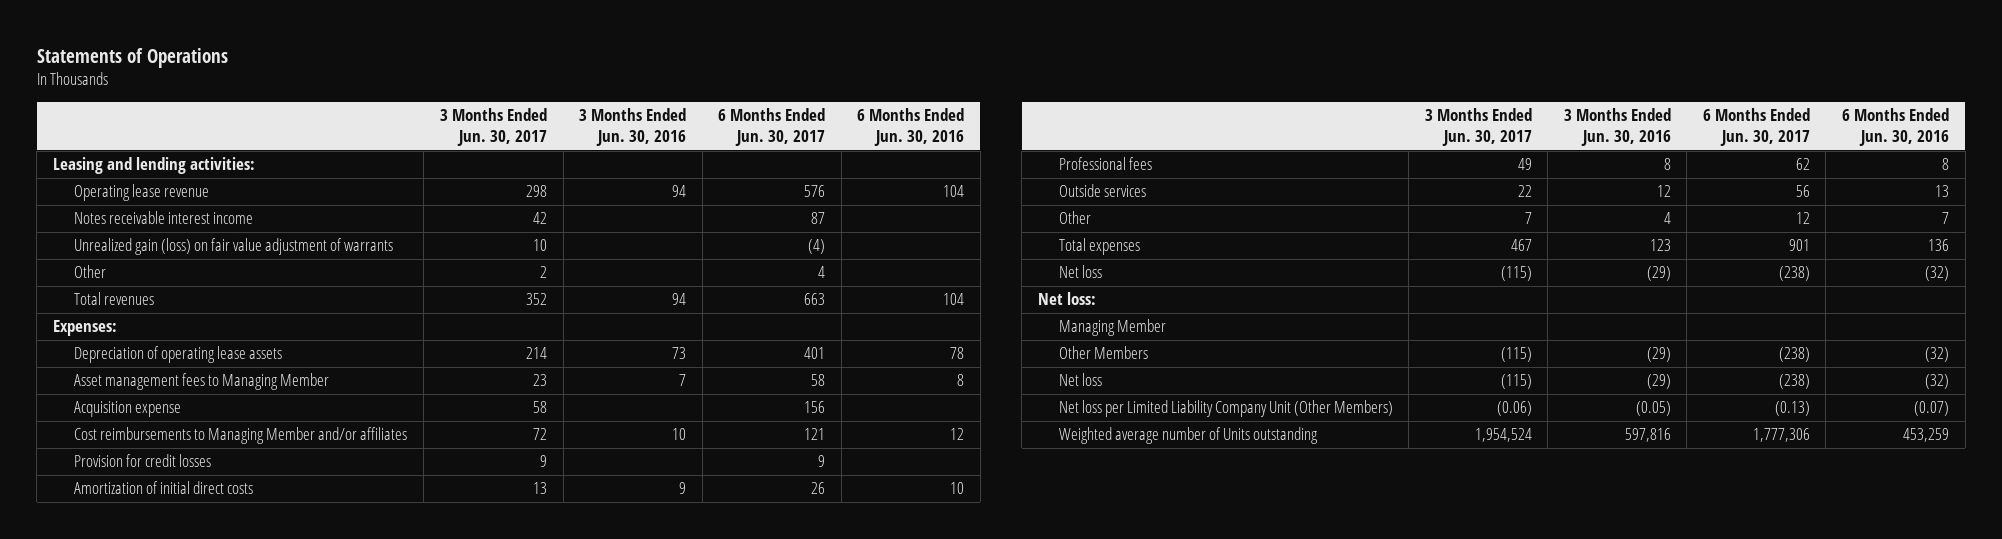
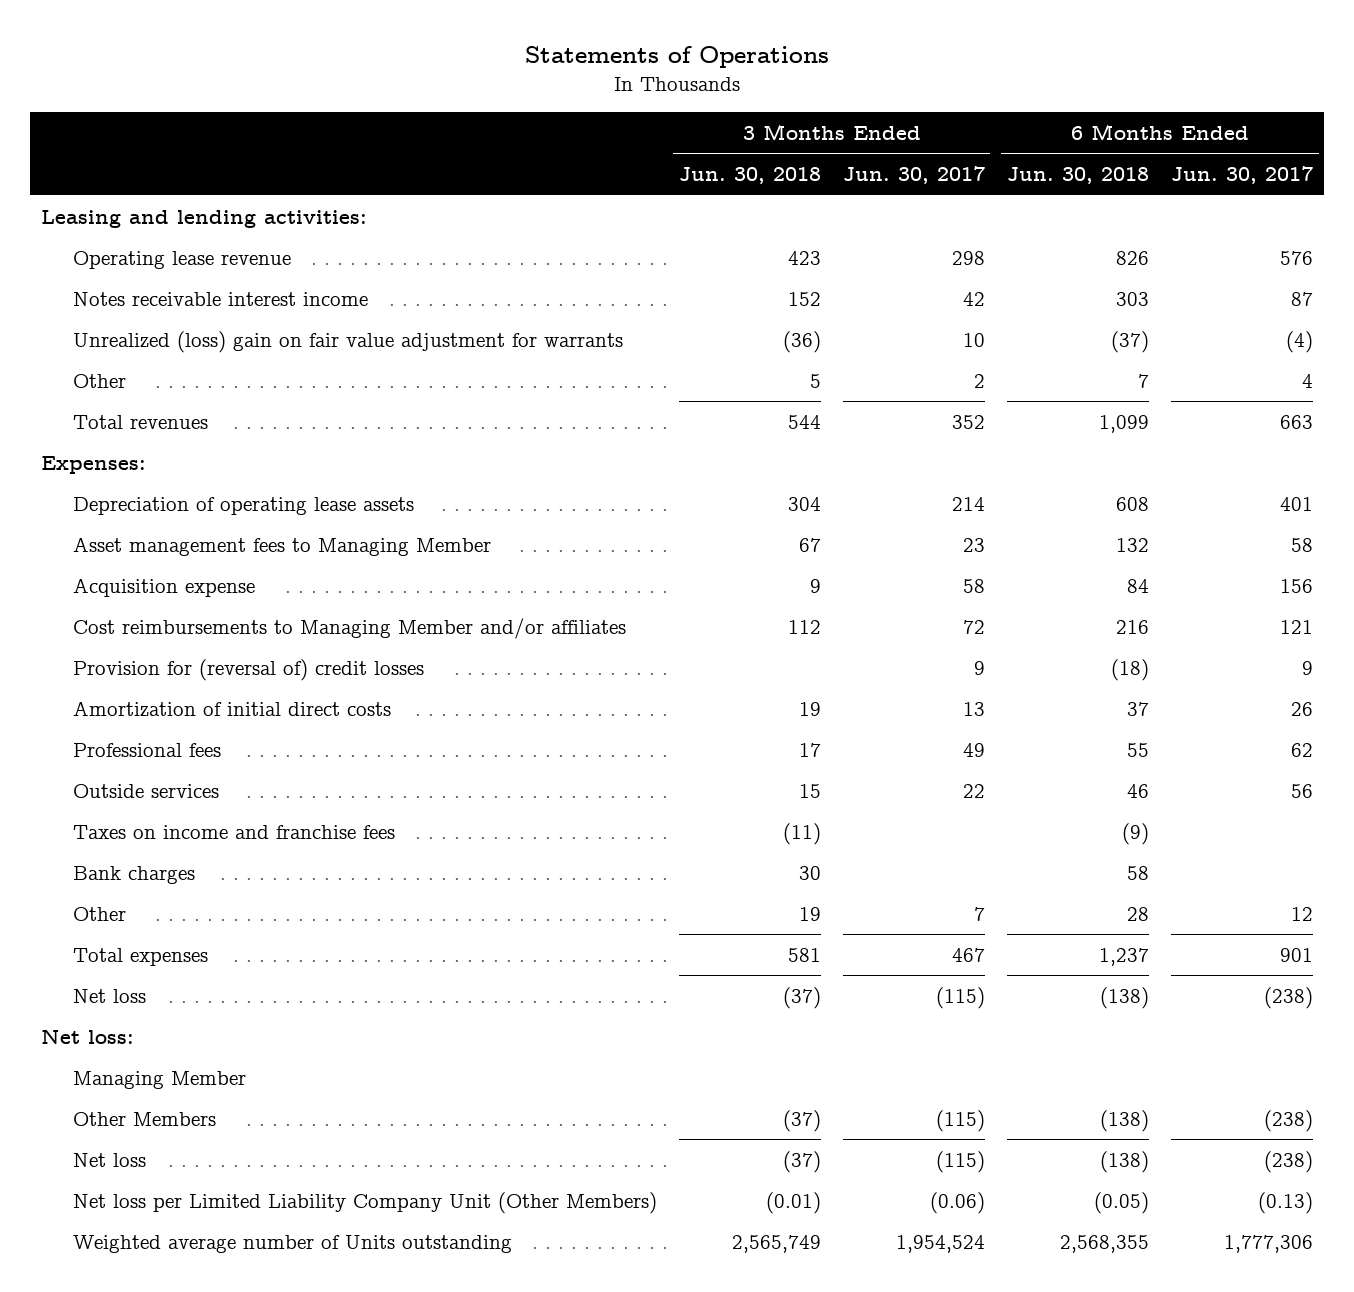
- | 3 Months Ended Jun. 30, 2017 | 3 Months Ended Jun. 30, 2016 | 6 Months Ended Jun. 30, 2017 | 6 Months Ended Jun. 30, 2016
+ | 3 Months Ended Jun. 30, 2018 | 3 Months Ended Jun. 30, 2017 | 6 Months Ended Jun. 30, 2018 | 6 Months Ended Jun. 30, 2017
- Unrealized gain (loss) on fair value adjustment of warrants | 10 | | (4) |
+ Unrealized (loss) gain on fair value adjustment for warrants | (36) | 10 | (37) | (4)
- Provision for credit losses | 9 | | 9 |
+ Provision for (reversal of) credit losses | | 9 | (18) | 9
+ Taxes on income and franchise fees | (11) | | (9) |
+ Bank charges | 30 | | 58 |

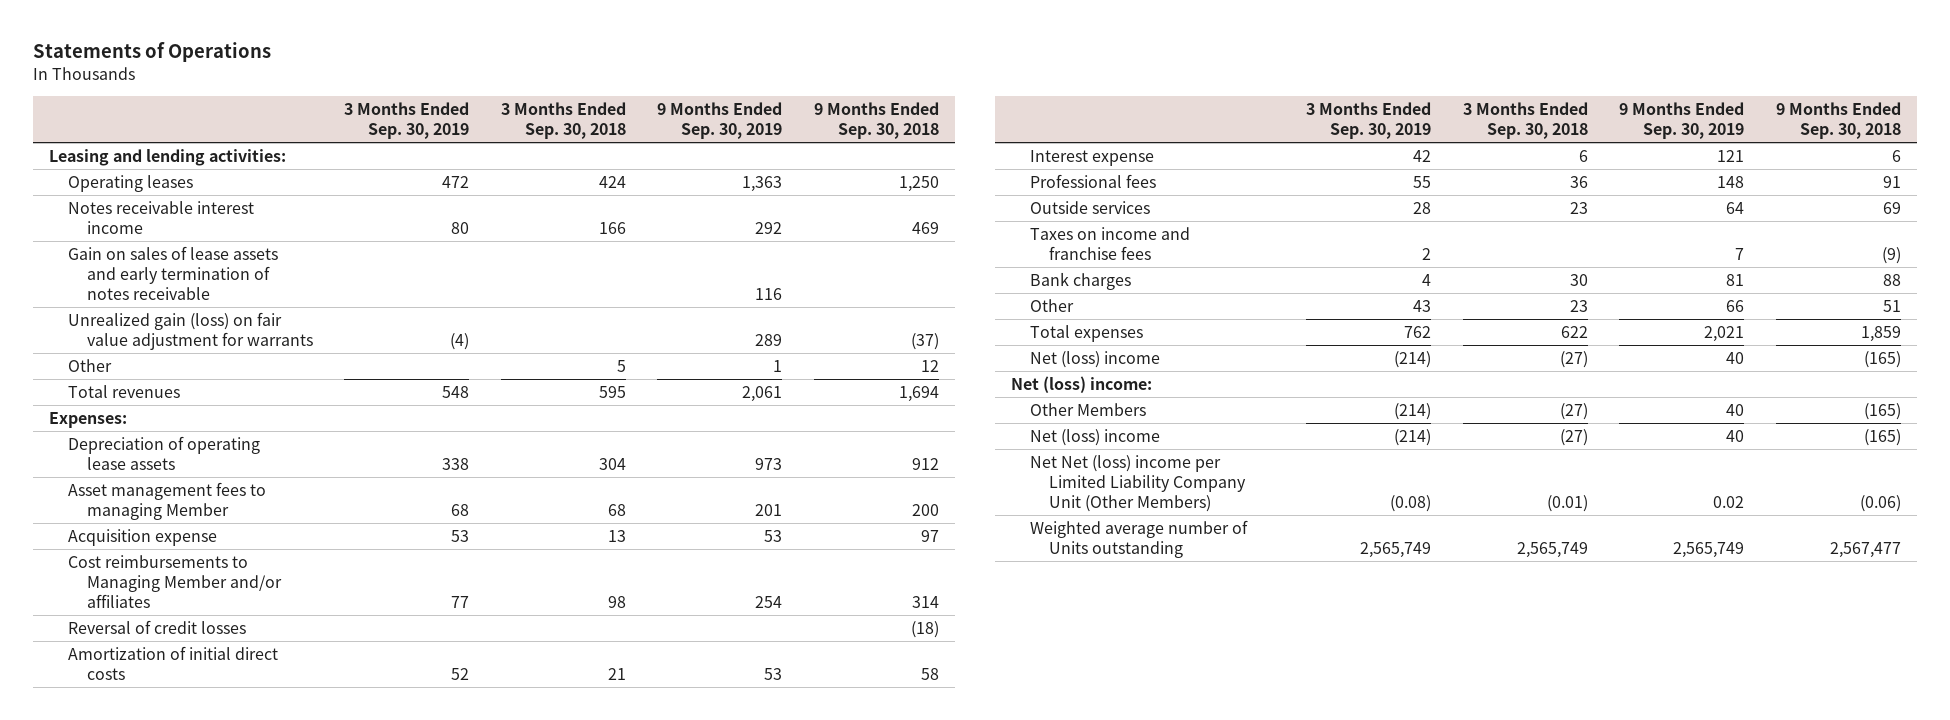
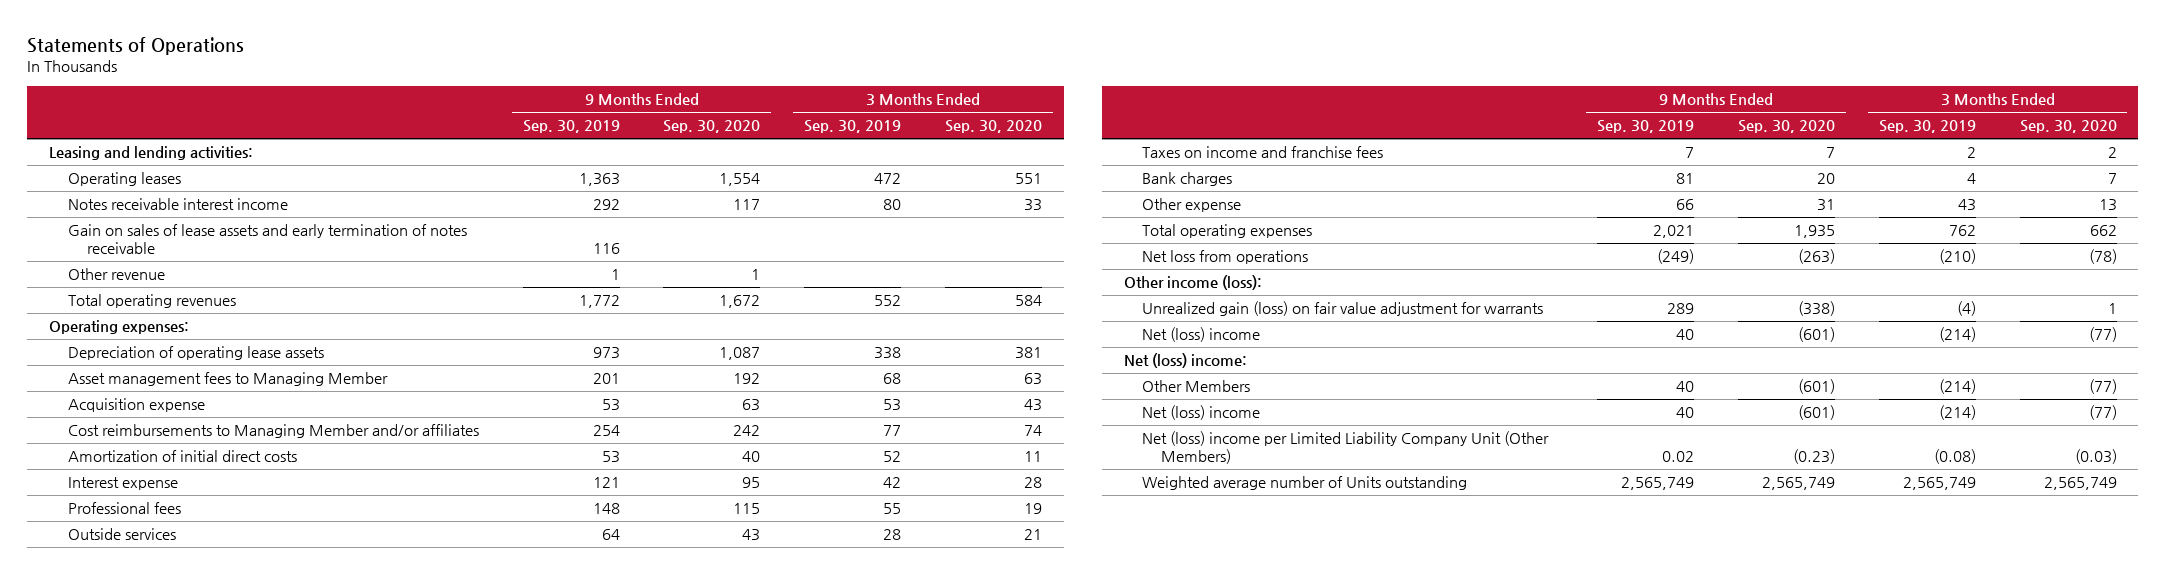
- | 3 Months Ended Sep. 30, 2019 | 3 Months Ended Sep. 30, 2018 | 9 Months Ended Sep. 30, 2019 | 9 Months Ended Sep. 30, 2018
+ | 9 Months Ended Sep. 30, 2019 | 9 Months Ended Sep. 30, 2020 | 3 Months Ended Sep. 30, 2019 | 3 Months Ended Sep. 30, 2020
- Other | | 5 | 1 | 12
- Total revenues | 548 | 595 | 2,061 | 1,694
- Expenses:
+ Other revenue | 1 | 1 | |
+ Total operating revenues | 1,772 | 1,672 | 552 | 584
+ Operating expenses:
- Asset management fees to managing Member | 68 | 68 | 201 | 200
+ Asset management fees to Managing Member | 201 | 192 | 68 | 63
- Reversal of credit losses | | | | (18)
- Other | 43 | 23 | 66 | 51
- Total expenses | 762 | 622 | 2,021 | 1,859
+ Other expense | 66 | 31 | 43 | 13
+ Total operating expenses | 2,021 | 1,935 | 762 | 662
+ Net loss from operations | (249) | (263) | (210) | (78)
+ Other income (loss):
moved down: Unrealized gain (loss) on fair value adjustment for warrants | 289 | (338) | (4) | 1
- Net Net (loss) income per Limited Liability Company Unit (Other Members) | (0.08) | (0.01) | 0.02 | (0.06)
+ Net (loss) income per Limited Liability Company Unit (Other Members) | 0.02 | (0.23) | (0.08) | (0.03)

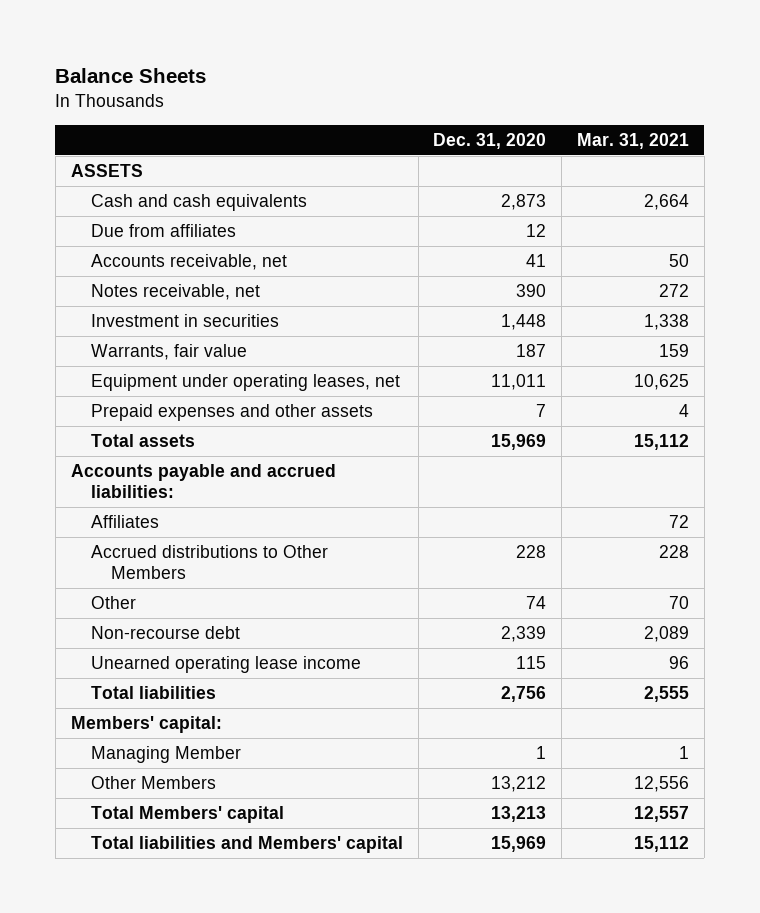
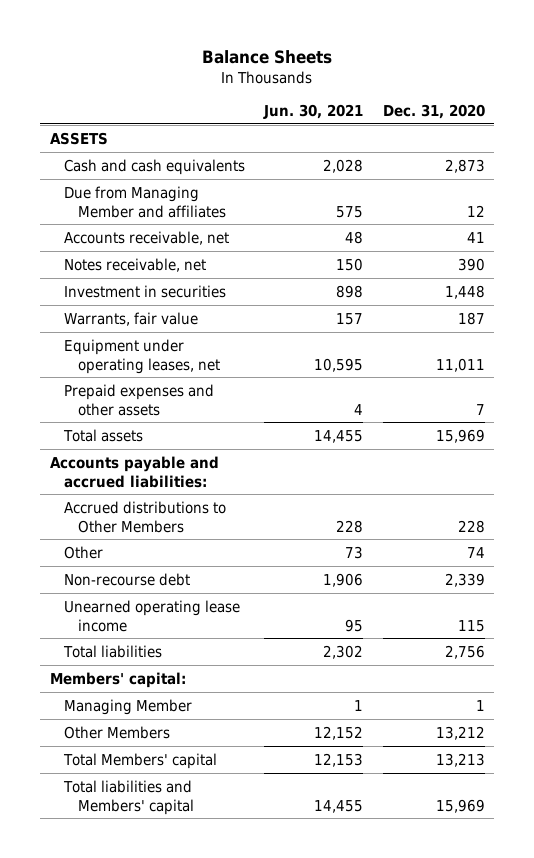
- | Dec. 31, 2020 | Mar. 31, 2021
+ | Jun. 30, 2021 | Dec. 31, 2020
- Due from affiliates | 12 |
+ Due from Managing Member and affiliates | 575 | 12
- Affiliates | | 72

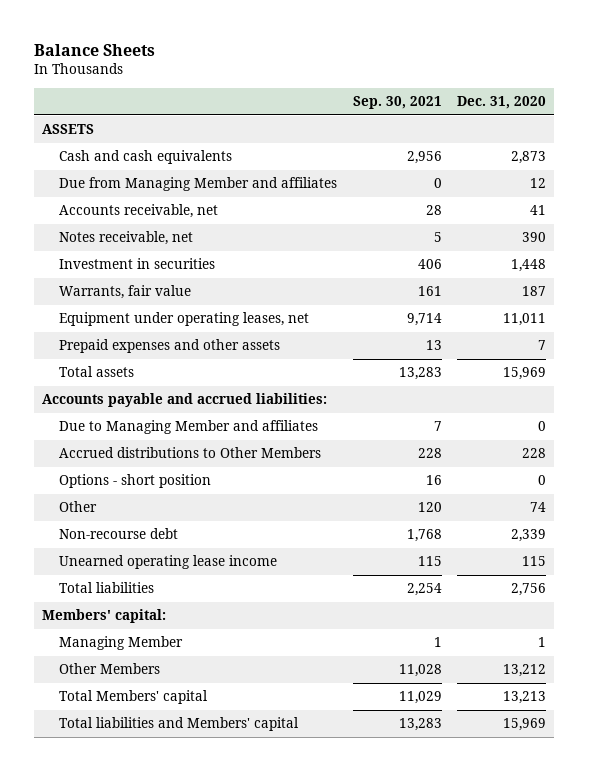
- | Jun. 30, 2021 | Dec. 31, 2020
+ | Sep. 30, 2021 | Dec. 31, 2020
+ Due to Managing Member and affiliates | 7 | 0
+ Options - short position | 16 | 0

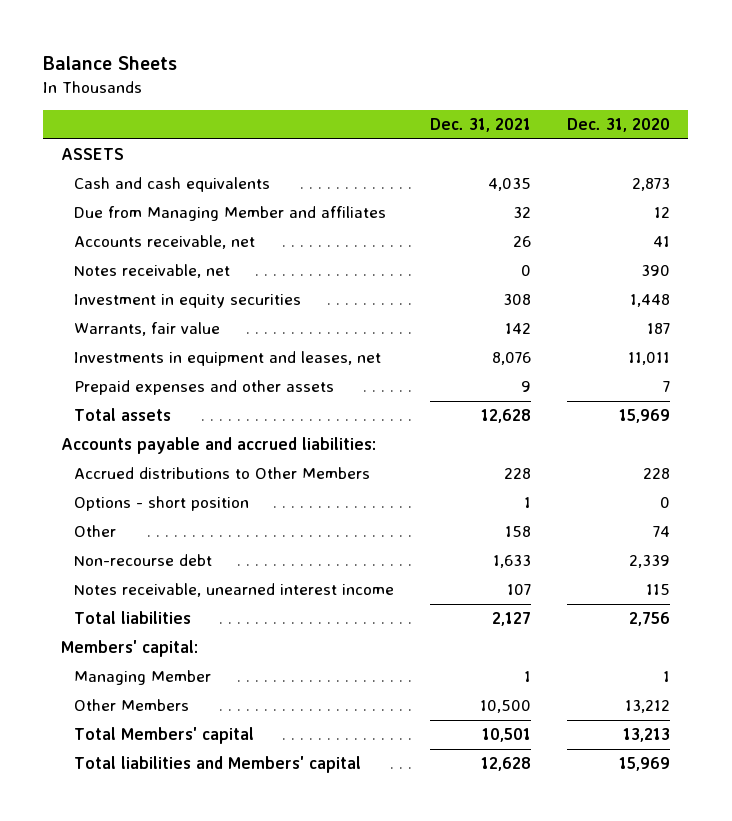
- | Sep. 30, 2021 | Dec. 31, 2020
+ | Dec. 31, 2021 | Dec. 31, 2020
- Investment in securities | 406 | 1,448
+ Investment in equity securities | 308 | 1,448
- Equipment under operating leases, net | 9,714 | 11,011
+ Investments in equipment and leases, net | 8,076 | 11,011
- Due to Managing Member and affiliates | 7 | 0
- Unearned operating lease income | 115 | 115
+ Notes receivable, unearned interest income | 107 | 115

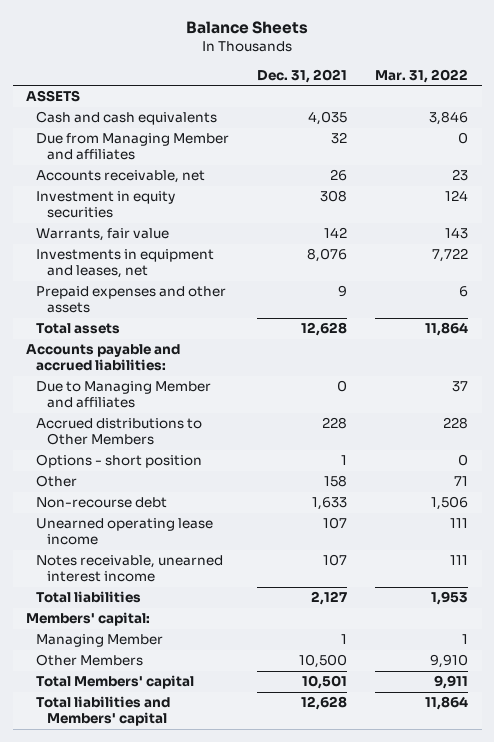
- | Dec. 31, 2021 | Dec. 31, 2020
+ | Dec. 31, 2021 | Mar. 31, 2022
- Notes receivable, net | 0 | 390
+ Due to Managing Member and affiliates | 0 | 37
+ Unearned operating lease income | 107 | 111

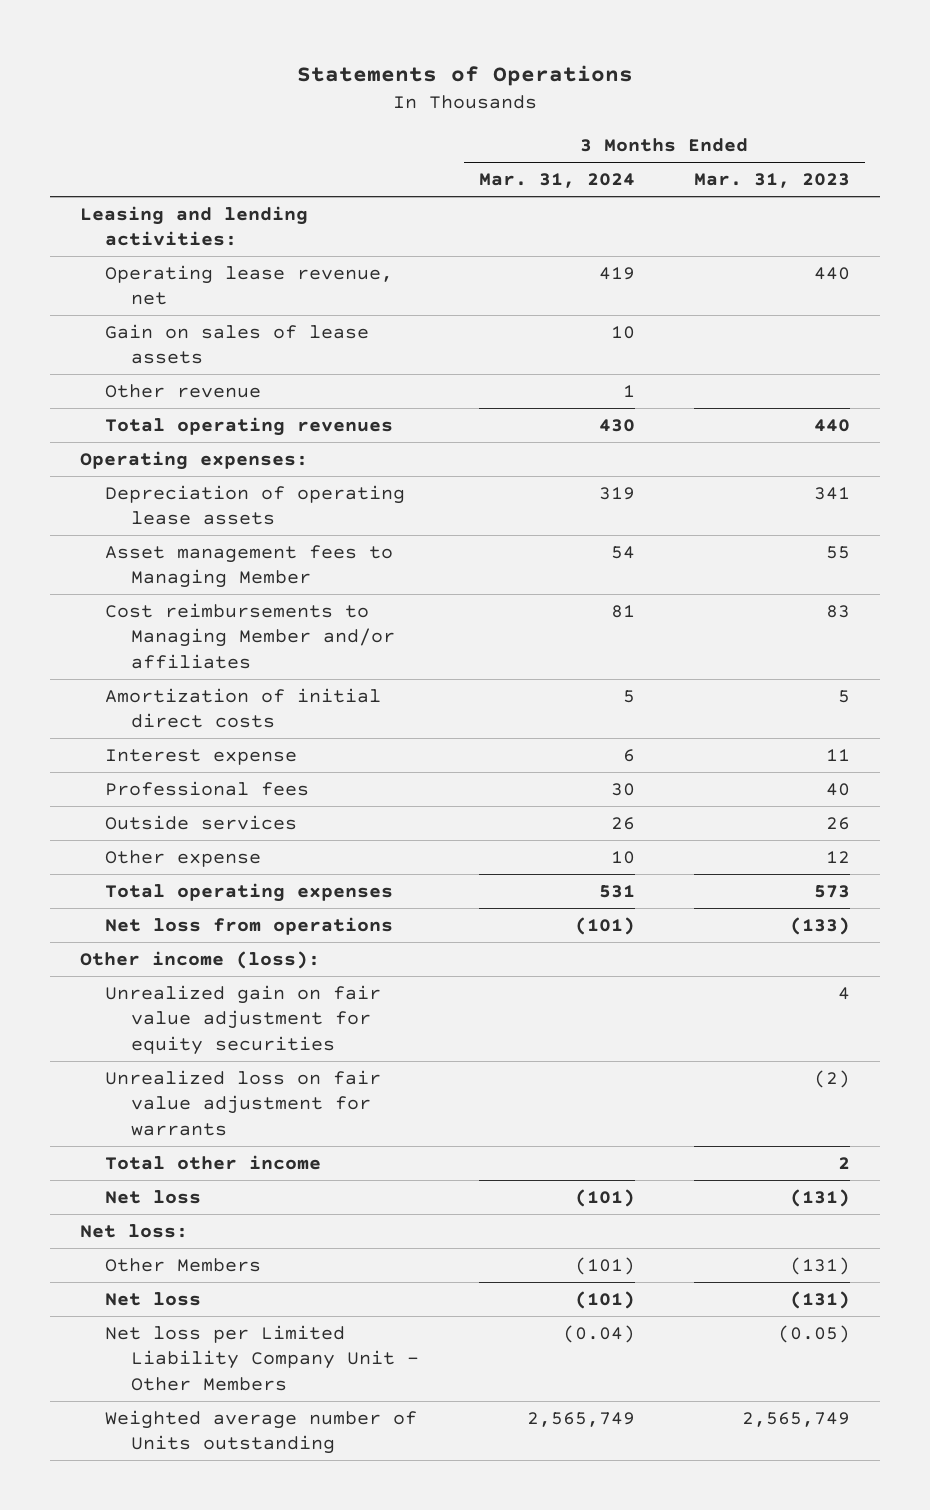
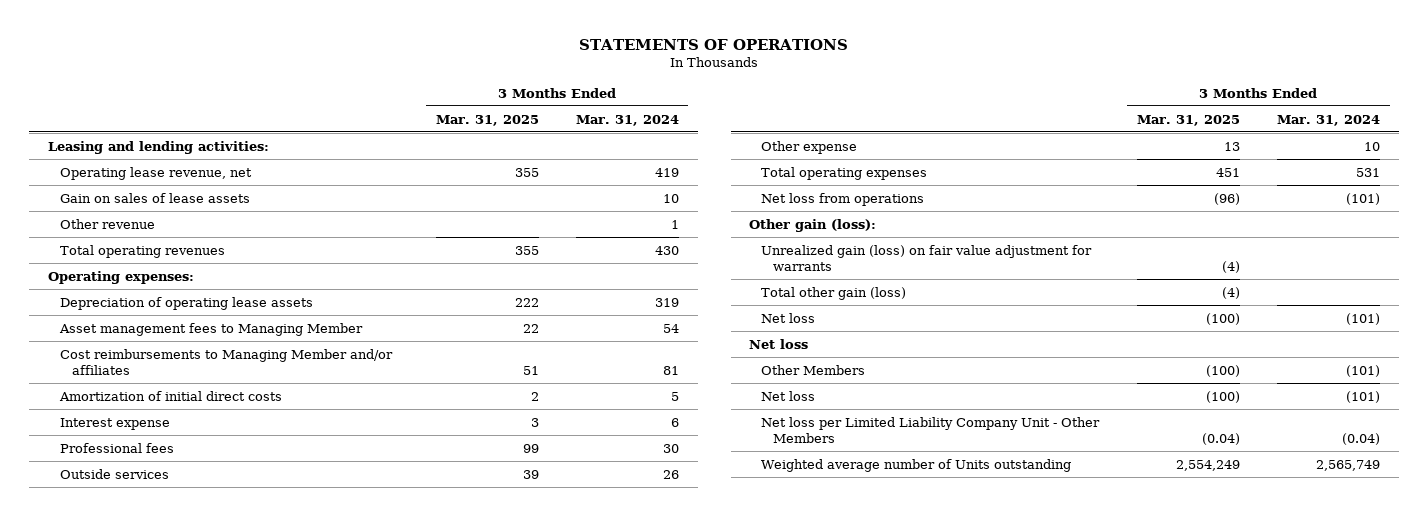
- Statements of Operations
+ STATEMENTS OF OPERATIONS
- | 3 Months Ended Mar. 31, 2024 | 3 Months Ended Mar. 31, 2023
+ | 3 Months Ended Mar. 31, 2025 | 3 Months Ended Mar. 31, 2024
- Other income (loss):
- Unrealized gain on fair value adjustment for equity securities | | 4
- Unrealized loss on fair value adjustment for warrants | | (2)
- Total other income | | 2
+ Other gain (loss):
+ Unrealized gain (loss) on fair value adjustment for warrants | (4) |
+ Total other gain (loss) | (4) |
- Net loss:
+ Net loss

